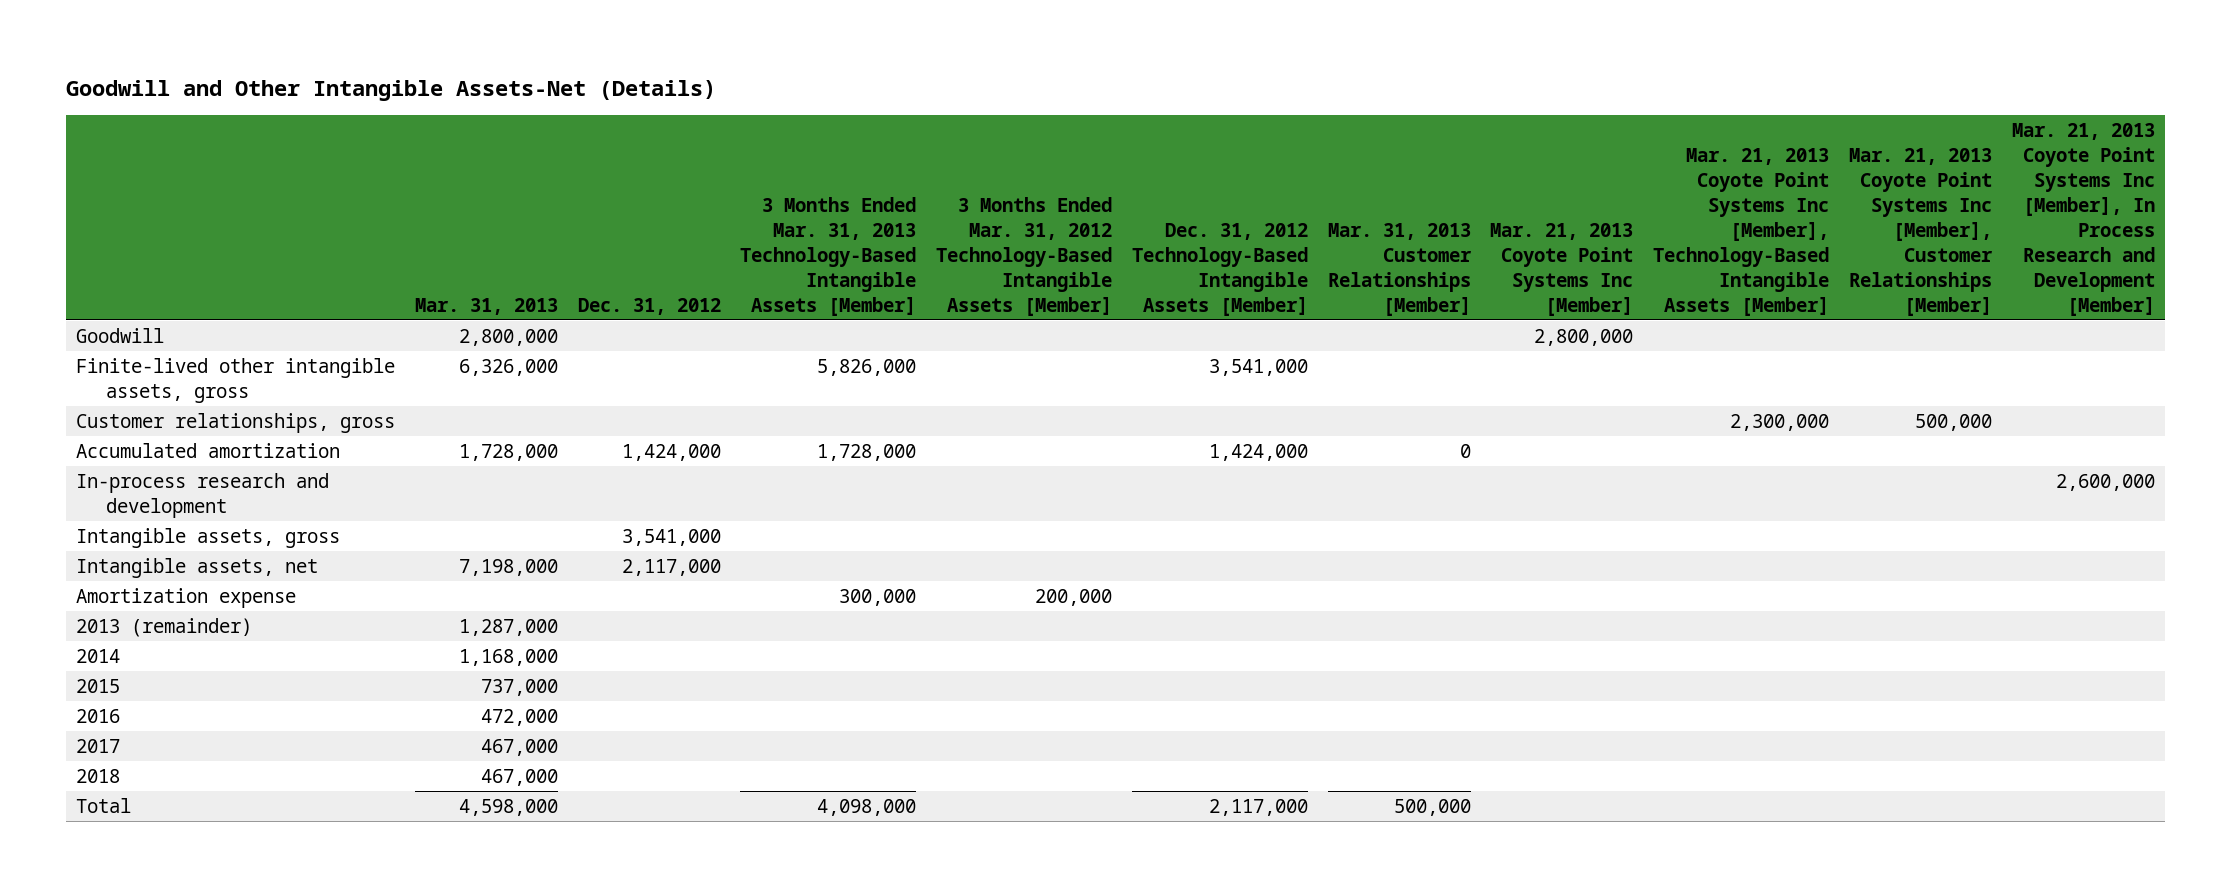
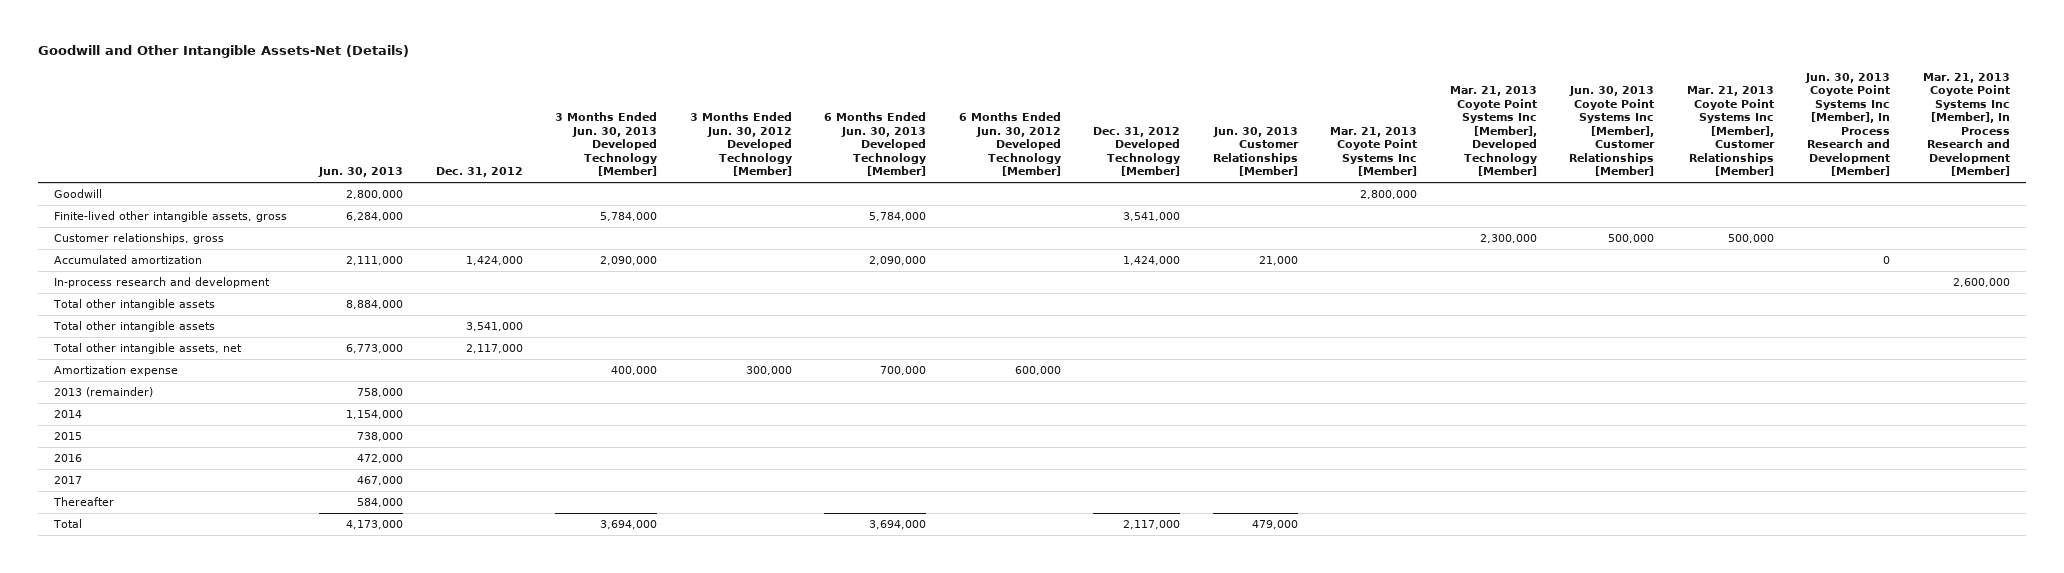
- | Mar. 31, 2013 | Dec. 31, 2012 | 3 Months Ended Mar. 31, 2013 Technology-Based Intangible Assets [Member] | 3 Months Ended Mar. 31, 2012 Technology-Based Intangible Assets [Member] | Dec. 31, 2012 Technology-Based Intangible Assets [Member] | Mar. 31, 2013 Customer Relationships [Member] | Mar. 21, 2013 Coyote Point Systems Inc [Member] | Mar. 21, 2013 Coyote Point Systems Inc [Member], Technology-Based Intangible Assets [Member] | Mar. 21, 2013 Coyote Point Systems Inc [Member], Customer Relationships [Member] | Mar. 21, 2013 Coyote Point Systems Inc [Member], In Process Research and Development [Member]
+ | Jun. 30, 2013 | Dec. 31, 2012 | 3 Months Ended Jun. 30, 2013 Developed Technology [Member] | 3 Months Ended Jun. 30, 2012 Developed Technology [Member] | 6 Months Ended Jun. 30, 2013 Developed Technology [Member] | 6 Months Ended Jun. 30, 2012 Developed Technology [Member] | Dec. 31, 2012 Developed Technology [Member] | Jun. 30, 2013 Customer Relationships [Member] | Mar. 21, 2013 Coyote Point Systems Inc [Member] | Mar. 21, 2013 Coyote Point Systems Inc [Member], Developed Technology [Member] | Jun. 30, 2013 Coyote Point Systems Inc [Member], Customer Relationships [Member] | Mar. 21, 2013 Coyote Point Systems Inc [Member], Customer Relationships [Member] | Jun. 30, 2013 Coyote Point Systems Inc [Member], In Process Research and Development [Member] | Mar. 21, 2013 Coyote Point Systems Inc [Member], In Process Research and Development [Member]
- Intangible assets, gross | | 3,541,000 | | | | | | | |
- Intangible assets, net | 7,198,000 | 2,117,000 | | | | | | | |
+ Total other intangible assets | 8,884,000 | | | | | | | | | | | | |
+ Total other intangible assets | | 3,541,000 | | | | | | | | | | | |
+ Total other intangible assets, net | 6,773,000 | 2,117,000 | | | | | | | | | | | |
- 2018 | 467,000 | | | | | | | | |
+ Thereafter | 584,000 | | | | | | | | | | | | |

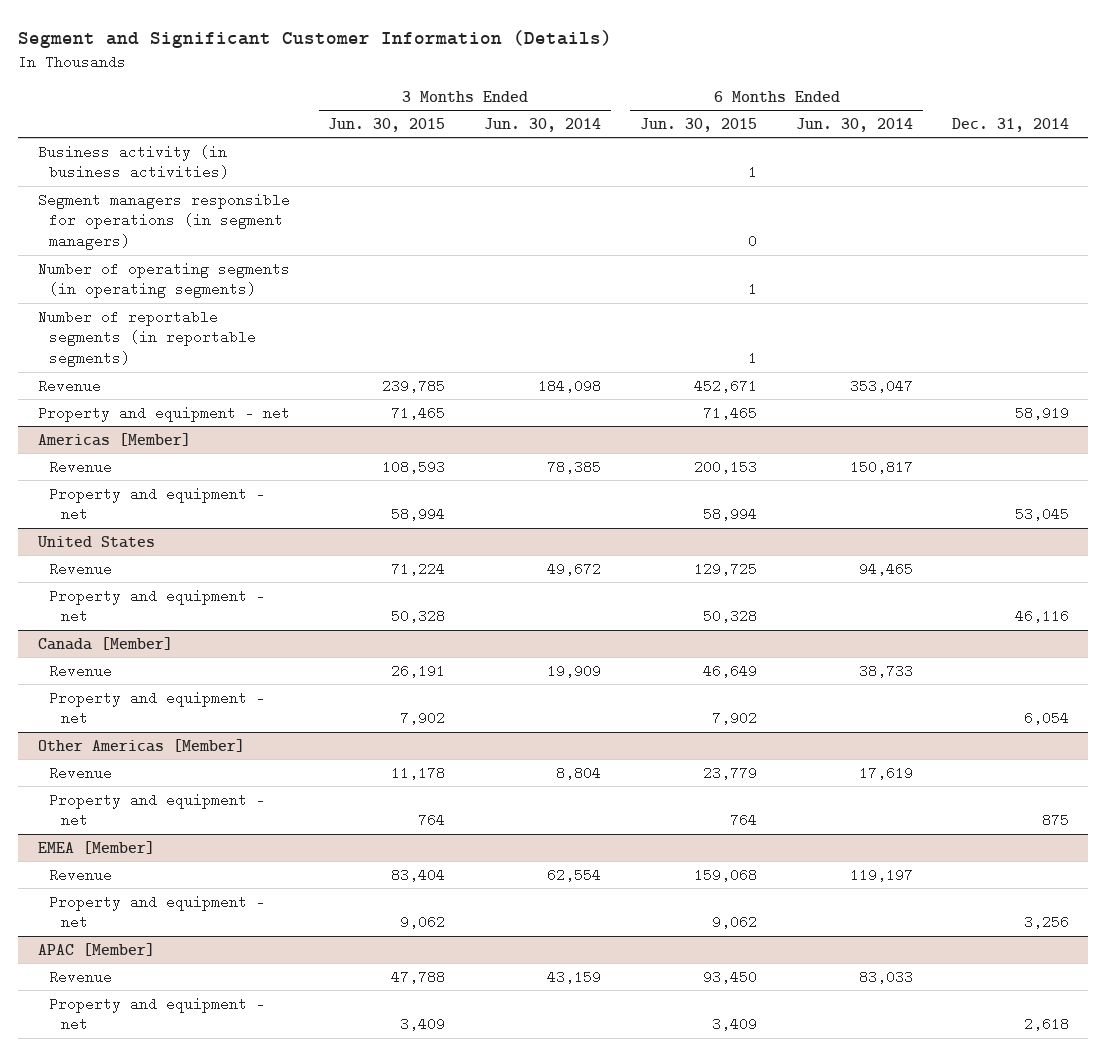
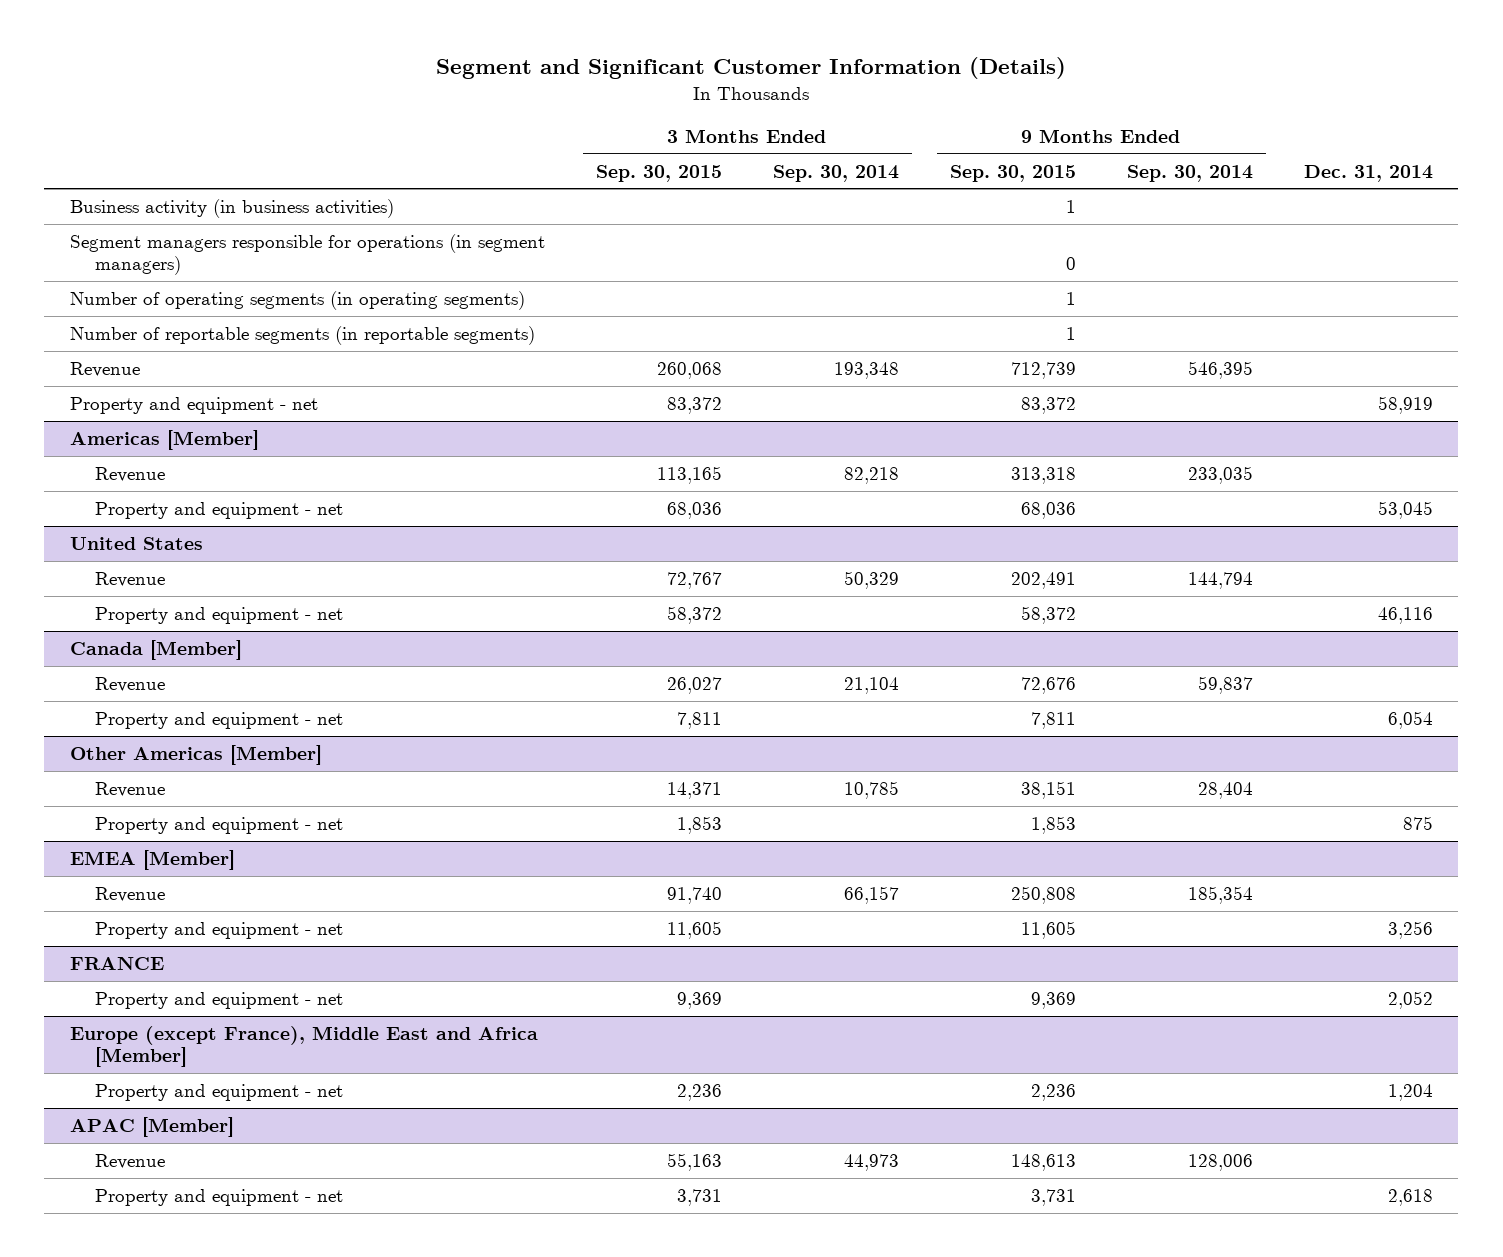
- | 3 Months Ended Jun. 30, 2015 | 3 Months Ended Jun. 30, 2014 | 6 Months Ended Jun. 30, 2015 | 6 Months Ended Jun. 30, 2014 | Dec. 31, 2014
+ | 3 Months Ended Sep. 30, 2015 | 3 Months Ended Sep. 30, 2014 | 9 Months Ended Sep. 30, 2015 | 9 Months Ended Sep. 30, 2014 | Dec. 31, 2014
+ FRANCE
+ Property and equipment - net | 9,369 | | 9,369 | | 2,052
+ Europe (except France), Middle East and Africa [Member]
+ Property and equipment - net | 2,236 | | 2,236 | | 1,204

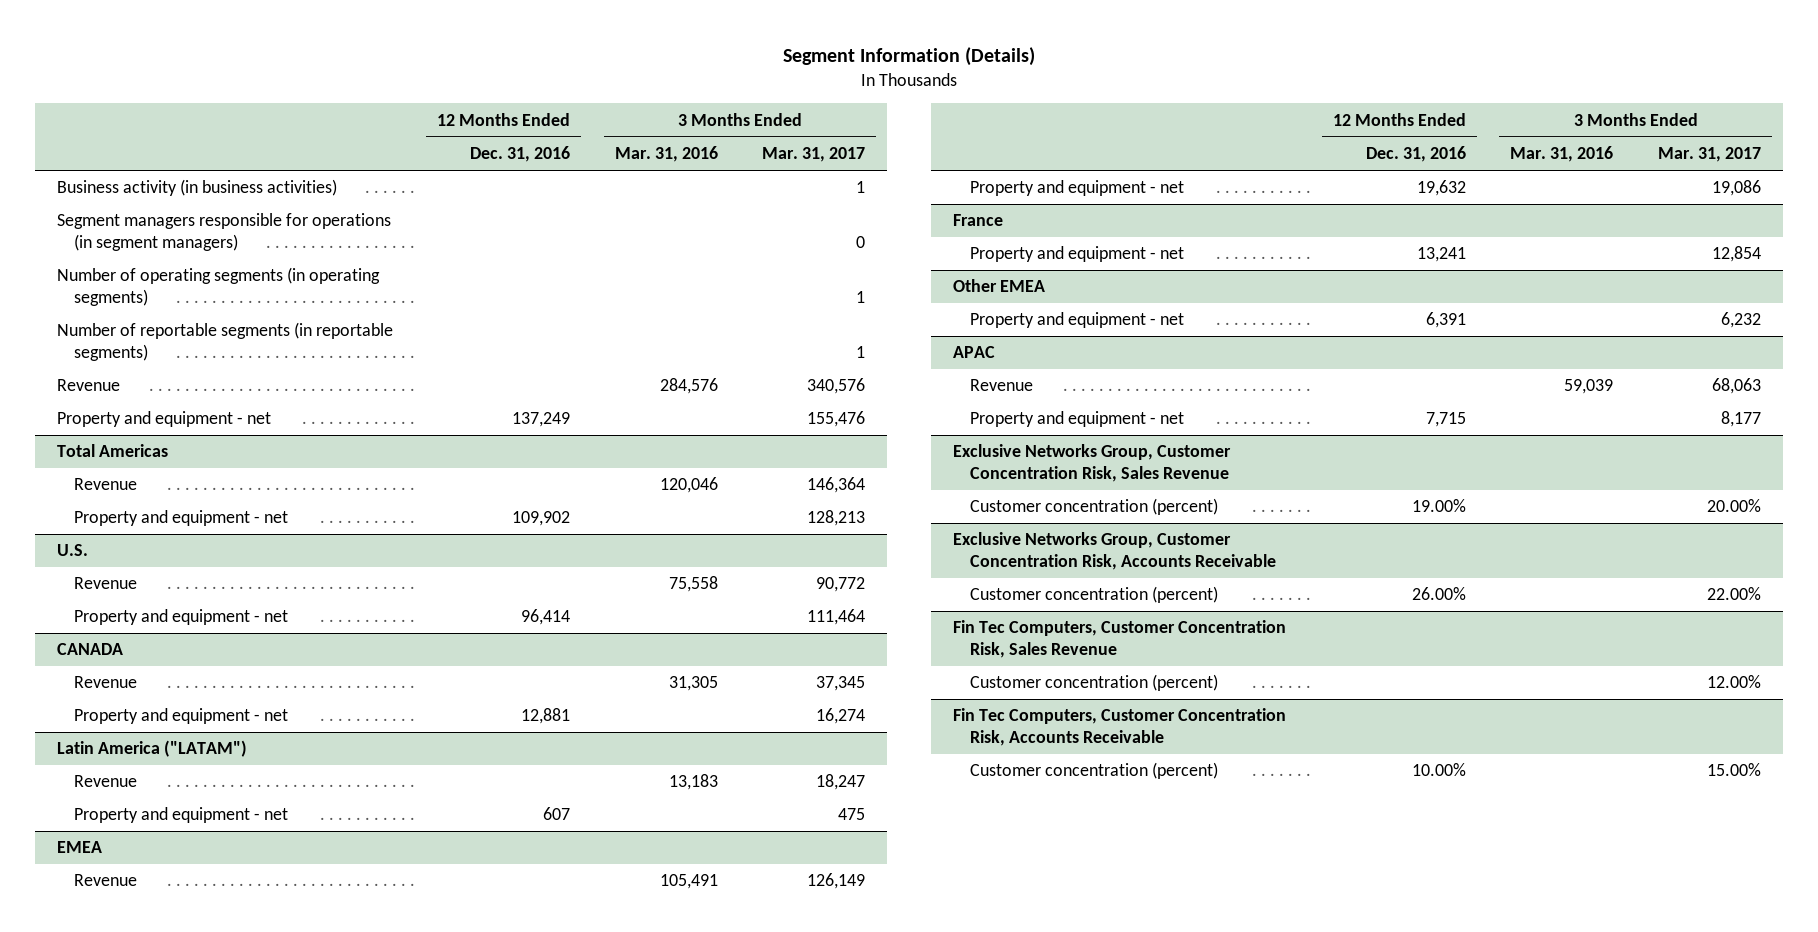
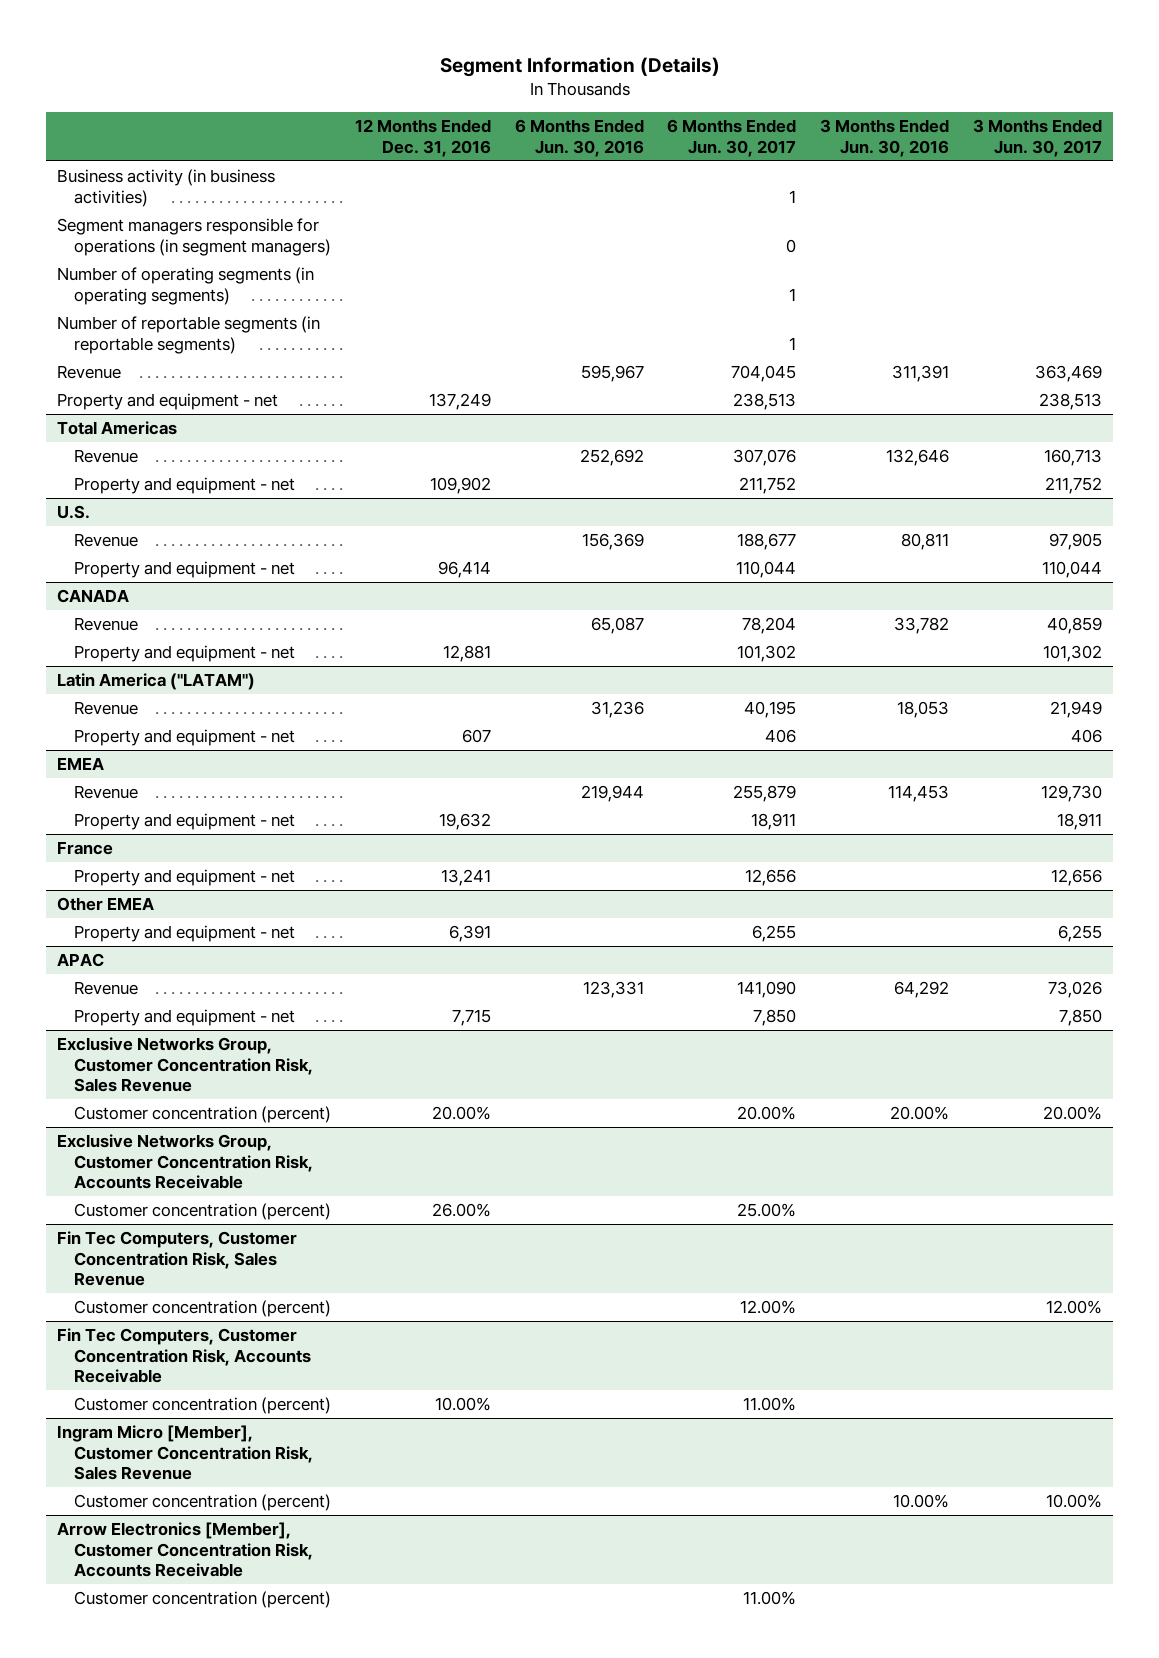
- | 12 Months Ended Dec. 31, 2016 | 3 Months Ended Mar. 31, 2016 | 3 Months Ended Mar. 31, 2017
+ | 12 Months Ended Dec. 31, 2016 | 6 Months Ended Jun. 30, 2016 | 6 Months Ended Jun. 30, 2017 | 3 Months Ended Jun. 30, 2016 | 3 Months Ended Jun. 30, 2017
@ Exclusive Networks Group, Customer Concentration Risk, Sales Revenue
- Customer concentration (percent) | 19.00% | | 20.00%
+ Customer concentration (percent) | 20.00% | | 20.00% | 20.00% | 20.00%
+ Ingram Micro [Member], Customer Concentration Risk, Sales Revenue
+ Customer concentration (percent) | | | | 10.00% | 10.00%
+ Arrow Electronics [Member], Customer Concentration Risk, Accounts Receivable
+ Customer concentration (percent) | | | 11.00% | |

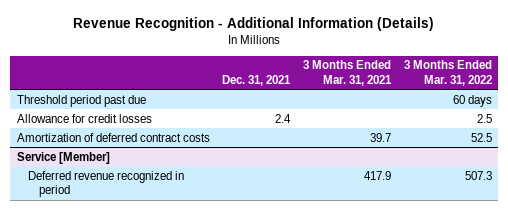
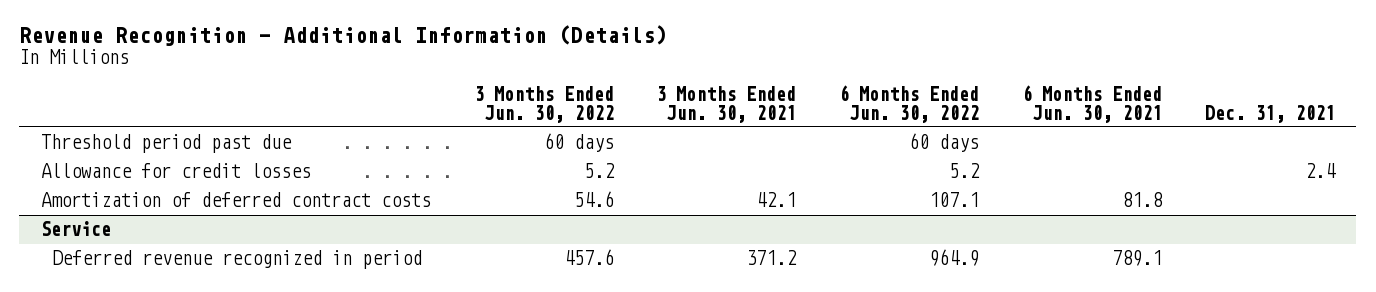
- | Dec. 31, 2021 | 3 Months Ended Mar. 31, 2021 | 3 Months Ended Mar. 31, 2022
+ | 3 Months Ended Jun. 30, 2022 | 3 Months Ended Jun. 30, 2021 | 6 Months Ended Jun. 30, 2022 | 6 Months Ended Jun. 30, 2021 | Dec. 31, 2021
- Service [Member]
+ Service

